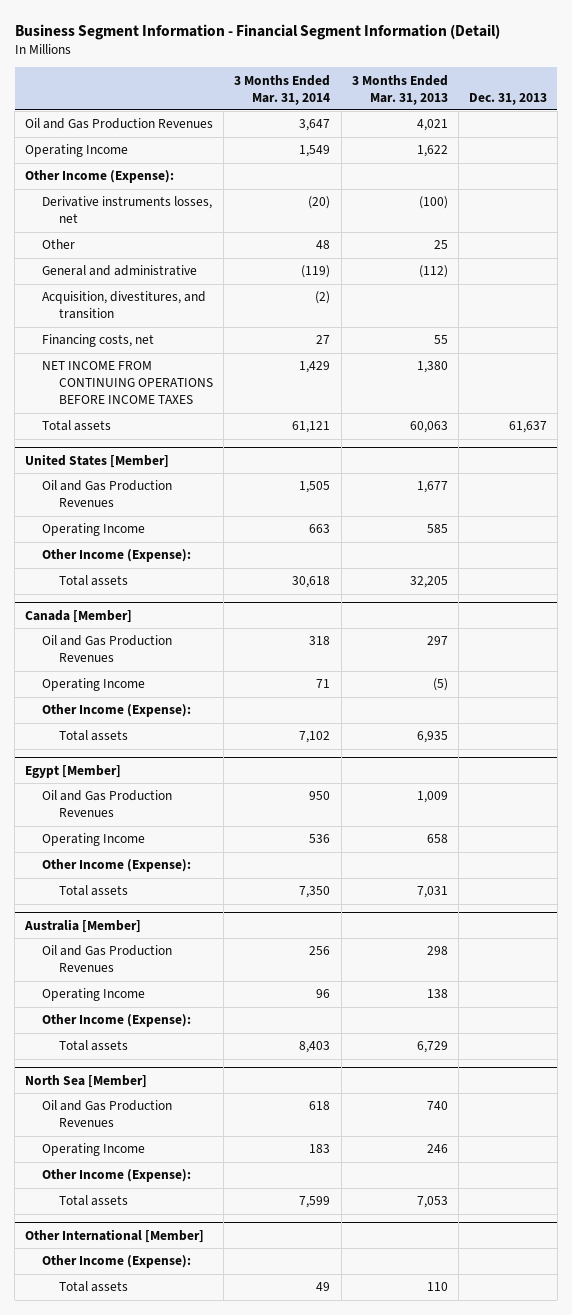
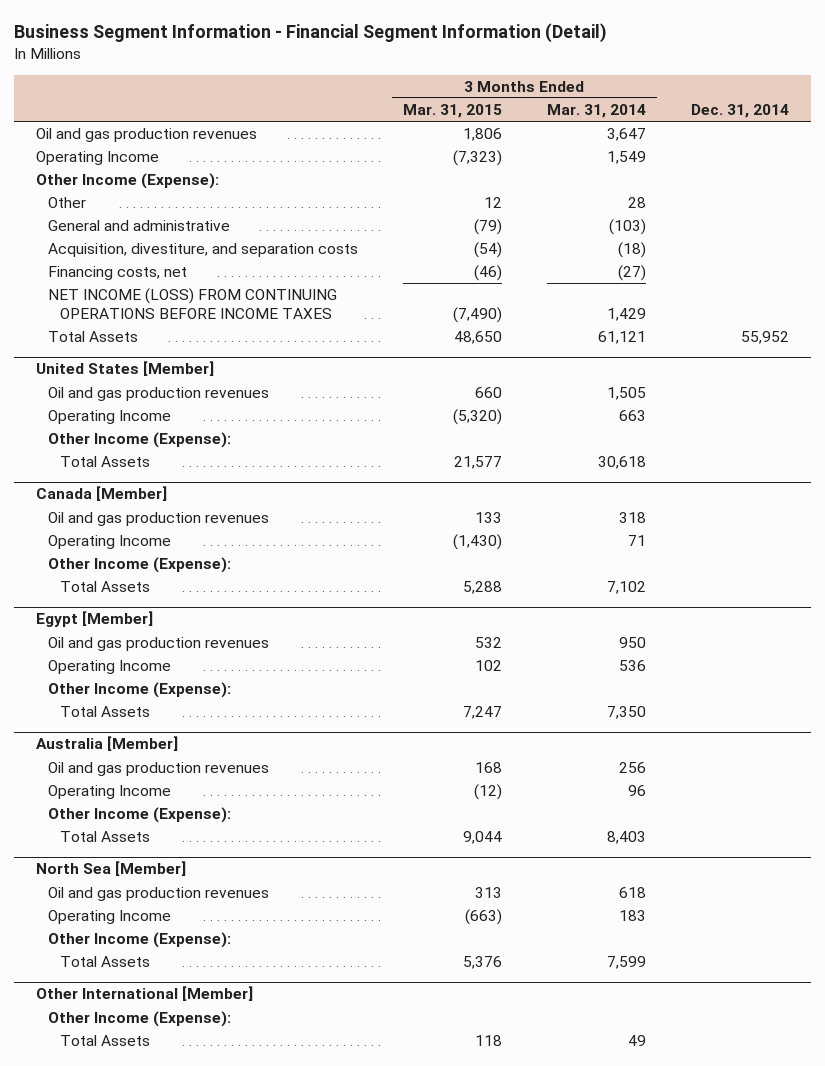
- | 3 Months Ended Mar. 31, 2014 | 3 Months Ended Mar. 31, 2013 | Dec. 31, 2013
+ | 3 Months Ended Mar. 31, 2015 | 3 Months Ended Mar. 31, 2014 | Dec. 31, 2014
- Oil and Gas Production Revenues | 3,647 | 4,021 |
+ Oil and gas production revenues | 1,806 | 3,647 |
- Derivative instruments losses, net | (20) | (100) |
- Other | 48 | 25 |
- General and administrative | (119) | (112) |
- Acquisition, divestitures, and transition | (2) | |
- Financing costs, net | 27 | 55 |
- NET INCOME FROM CONTINUING OPERATIONS BEFORE INCOME TAXES | 1,429 | 1,380 |
- Total assets | 61,121 | 60,063 | 61,637
+ Other | 12 | 28 |
+ General and administrative | (79) | (103) |
+ Acquisition, divestiture, and separation costs | (54) | (18) |
+ Financing costs, net | (46) | (27) |
+ NET INCOME (LOSS) FROM CONTINUING OPERATIONS BEFORE INCOME TAXES | (7,490) | 1,429 |
+ Total Assets | 48,650 | 61,121 | 55,952
@ United States [Member]
- Oil and Gas Production Revenues | 1,505 | 1,677 |
+ Oil and gas production revenues | 660 | 1,505 |
- Total assets | 30,618 | 32,205 |
+ Total Assets | 21,577 | 30,618 |
@ Canada [Member]
- Oil and Gas Production Revenues | 318 | 297 |
+ Oil and gas production revenues | 133 | 318 |
- Total assets | 7,102 | 6,935 |
+ Total Assets | 5,288 | 7,102 |
@ Egypt [Member]
- Oil and Gas Production Revenues | 950 | 1,009 |
+ Oil and gas production revenues | 532 | 950 |
- Total assets | 7,350 | 7,031 |
+ Total Assets | 7,247 | 7,350 |
@ Australia [Member]
- Oil and Gas Production Revenues | 256 | 298 |
+ Oil and gas production revenues | 168 | 256 |
- Total assets | 8,403 | 6,729 |
+ Total Assets | 9,044 | 8,403 |
@ North Sea [Member]
- Oil and Gas Production Revenues | 618 | 740 |
+ Oil and gas production revenues | 313 | 618 |
- Total assets | 7,599 | 7,053 |
+ Total Assets | 5,376 | 7,599 |
@ Other International [Member]
- Total assets | 49 | 110 |
+ Total Assets | 118 | 49 |

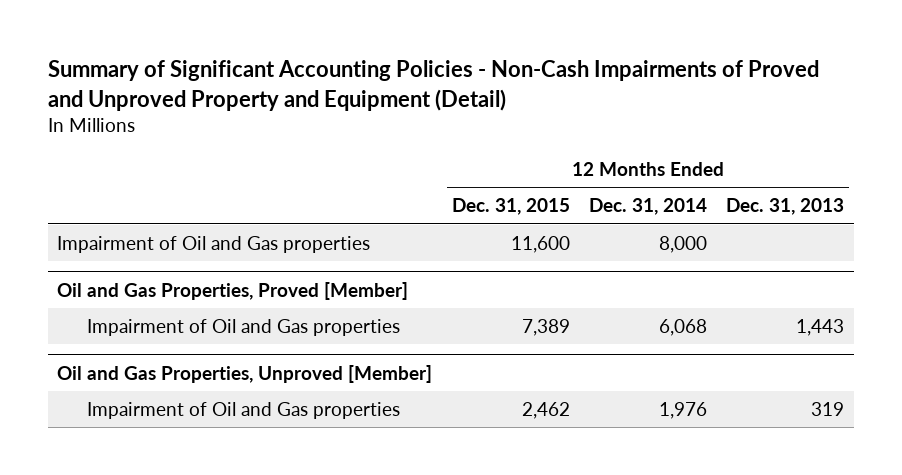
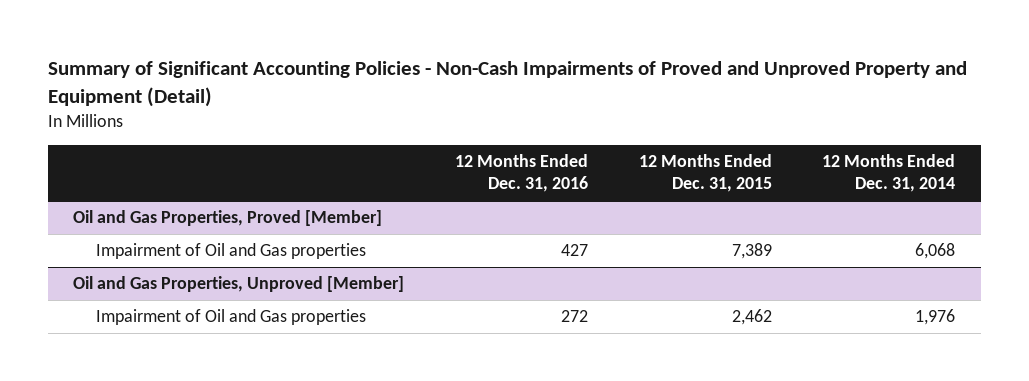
- | 12 Months Ended Dec. 31, 2015 | 12 Months Ended Dec. 31, 2014 | 12 Months Ended Dec. 31, 2013
+ | 12 Months Ended Dec. 31, 2016 | 12 Months Ended Dec. 31, 2015 | 12 Months Ended Dec. 31, 2014
- Impairment of Oil and Gas properties | 11,600 | 8,000 |

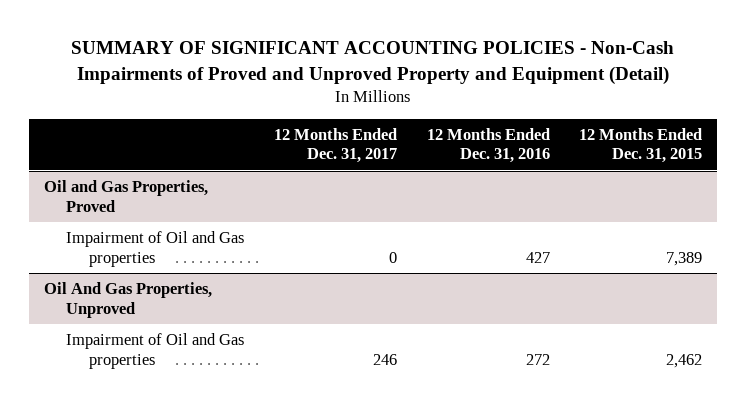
- Summary of Significant Accounting Policies - Non-Cash Impairments of Proved and Unproved Property and Equipment (Detail)
+ SUMMARY OF SIGNIFICANT ACCOUNTING POLICIES - Non-Cash Impairments of Proved and Unproved Property and Equipment (Detail)
- | 12 Months Ended Dec. 31, 2016 | 12 Months Ended Dec. 31, 2015 | 12 Months Ended Dec. 31, 2014
+ | 12 Months Ended Dec. 31, 2017 | 12 Months Ended Dec. 31, 2016 | 12 Months Ended Dec. 31, 2015
- Oil and Gas Properties, Proved [Member]
+ Oil and Gas Properties, Proved
- Oil and Gas Properties, Unproved [Member]
+ Oil And Gas Properties, Unproved

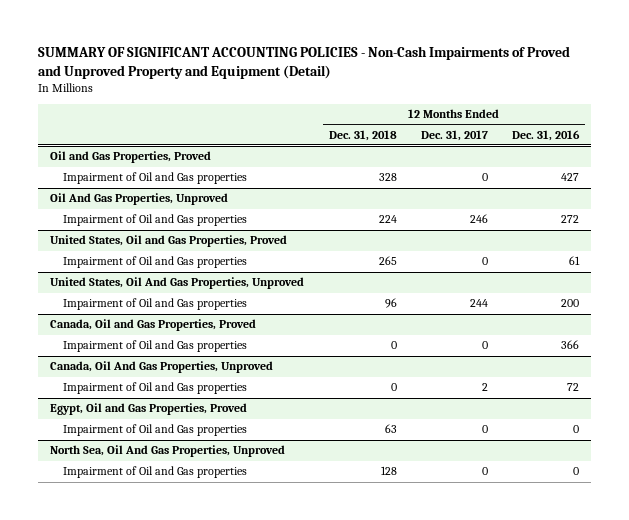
- | 12 Months Ended Dec. 31, 2017 | 12 Months Ended Dec. 31, 2016 | 12 Months Ended Dec. 31, 2015
+ | 12 Months Ended Dec. 31, 2018 | 12 Months Ended Dec. 31, 2017 | 12 Months Ended Dec. 31, 2016
+ United States, Oil and Gas Properties, Proved
+ Impairment of Oil and Gas properties | 265 | 0 | 61
+ United States, Oil And Gas Properties, Unproved
+ Impairment of Oil and Gas properties | 96 | 244 | 200
+ Canada, Oil and Gas Properties, Proved
+ Impairment of Oil and Gas properties | 0 | 0 | 366
+ Canada, Oil And Gas Properties, Unproved
+ Impairment of Oil and Gas properties | 0 | 2 | 72
+ Egypt, Oil and Gas Properties, Proved
+ Impairment of Oil and Gas properties | 63 | 0 | 0
+ North Sea, Oil And Gas Properties, Unproved
+ Impairment of Oil and Gas properties | 128 | 0 | 0

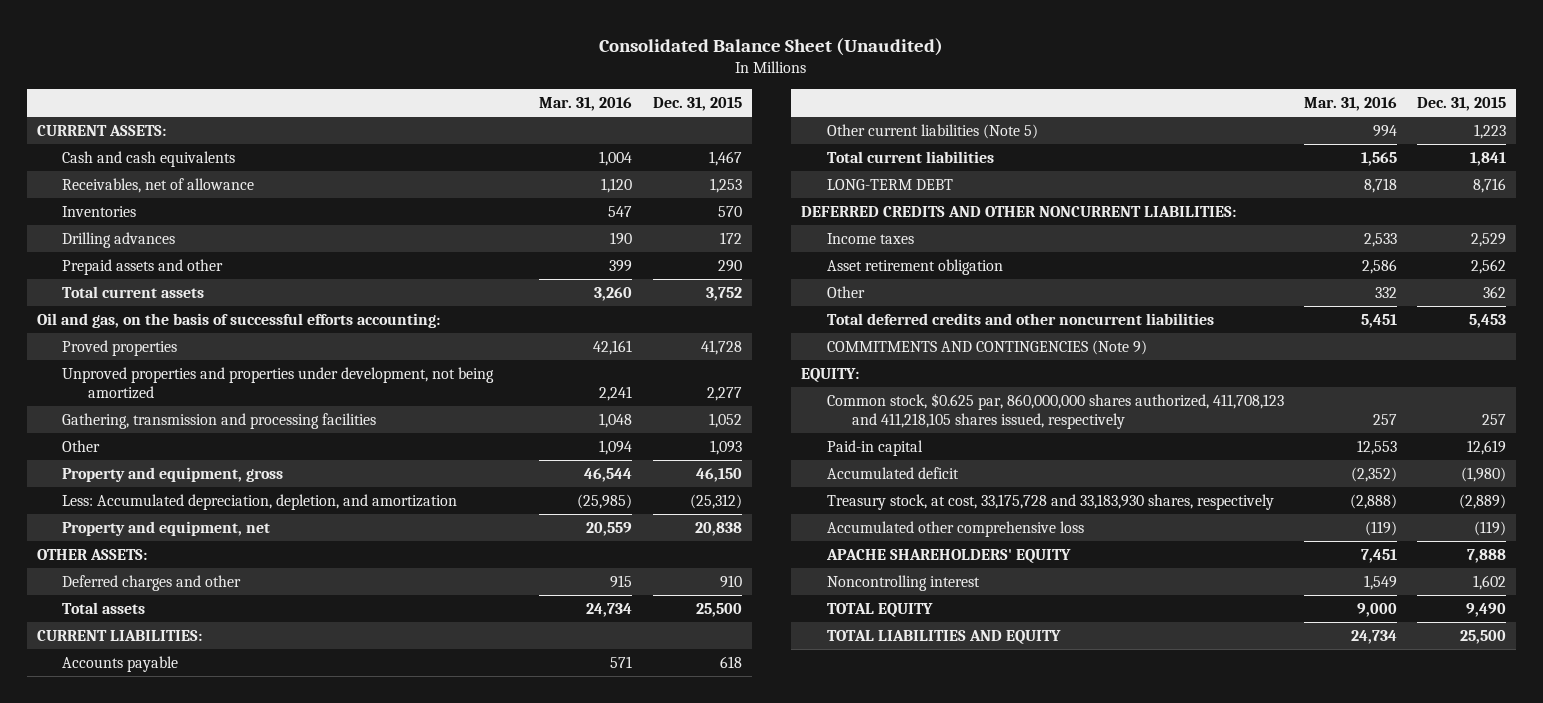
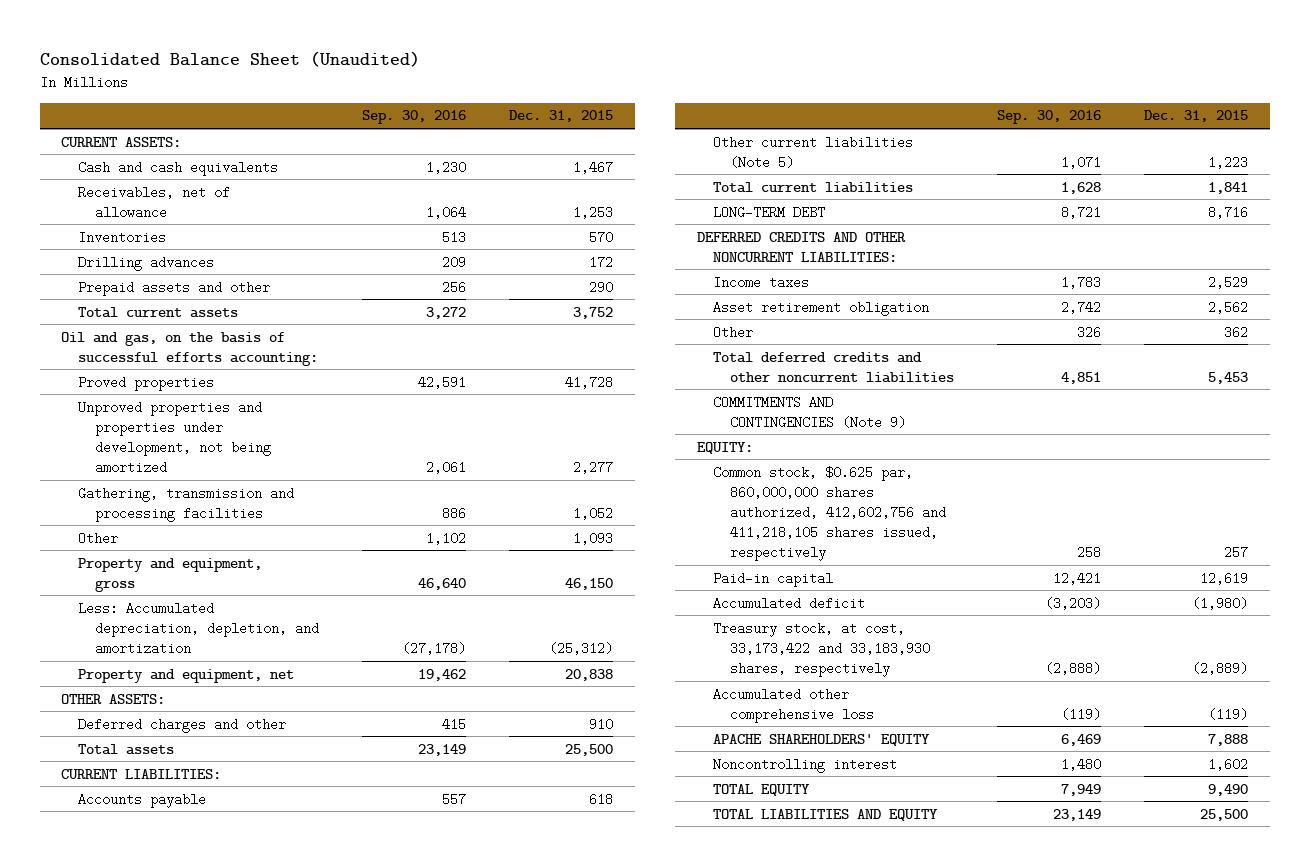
- | Mar. 31, 2016 | Dec. 31, 2015
+ | Sep. 30, 2016 | Dec. 31, 2015
- Common stock, $0.625 par, 860,000,000 shares authorized, 411,708,123 and 411,218,105 shares issued, respectively | 257 | 257
+ Common stock, $0.625 par, 860,000,000 shares authorized, 412,602,756 and 411,218,105 shares issued, respectively | 258 | 257
- Treasury stock, at cost, 33,175,728 and 33,183,930 shares, respectively | (2,888) | (2,889)
+ Treasury stock, at cost, 33,173,422 and 33,183,930 shares, respectively | (2,888) | (2,889)

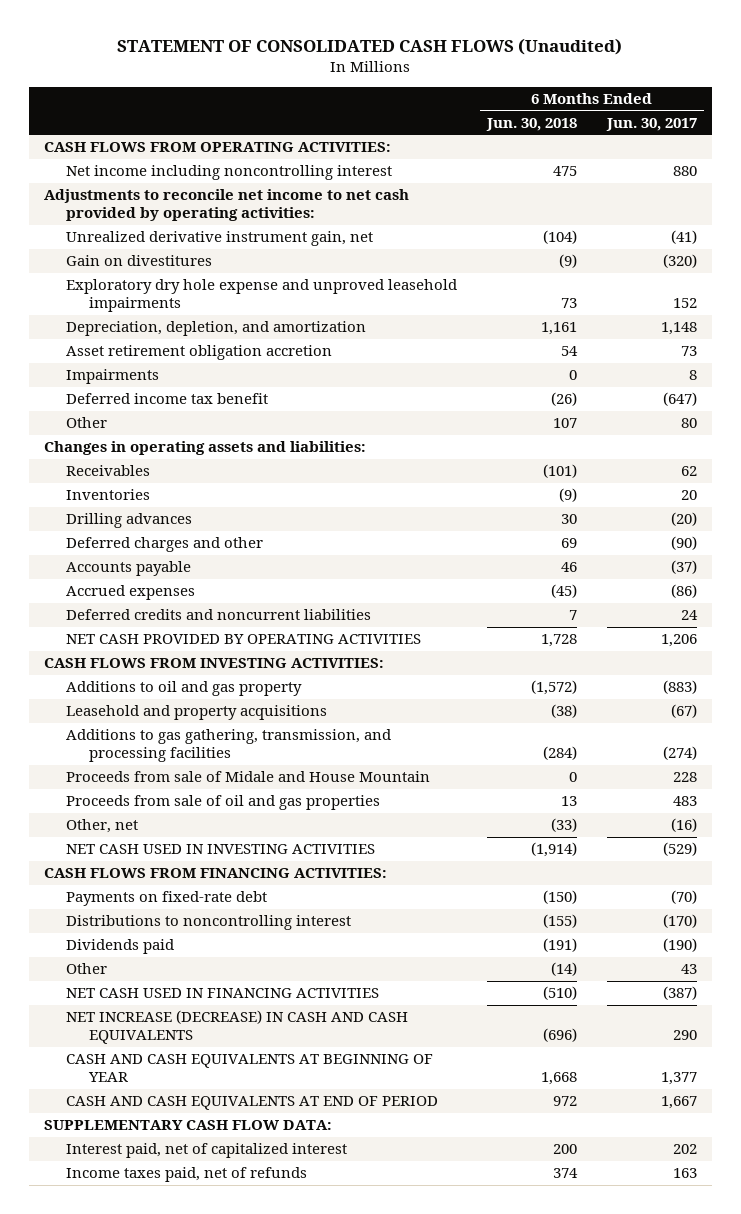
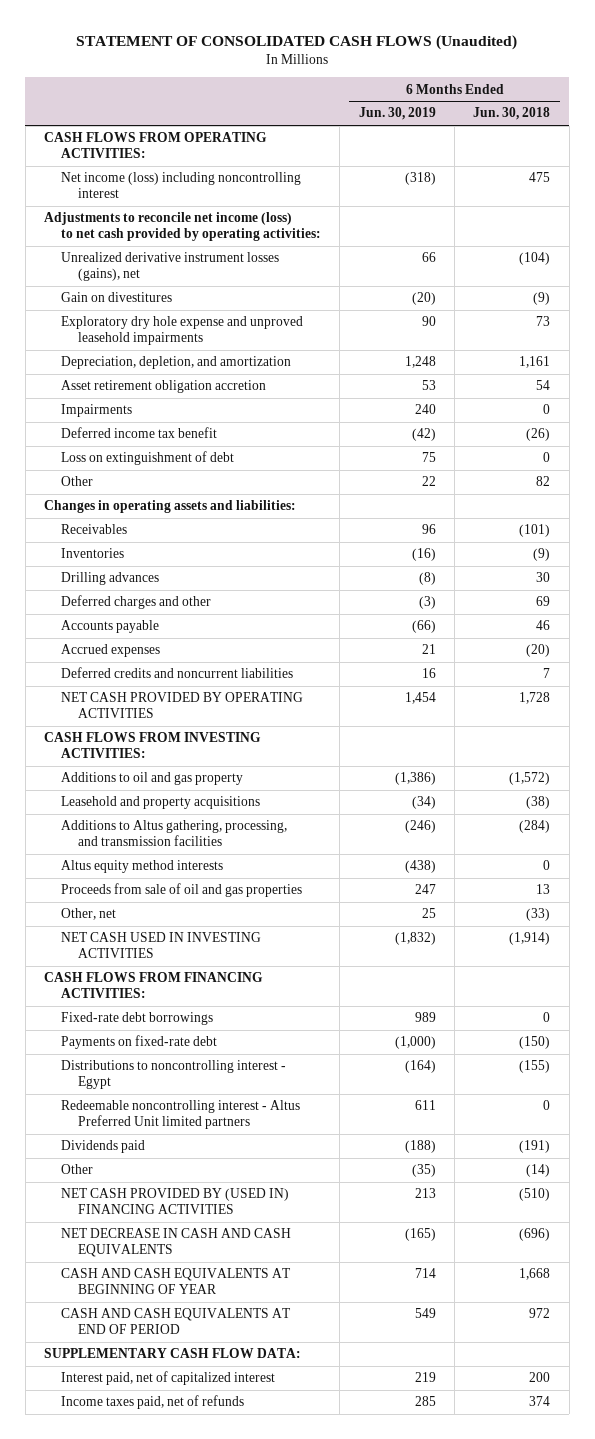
- | 6 Months Ended Jun. 30, 2018 | 6 Months Ended Jun. 30, 2017
+ | 6 Months Ended Jun. 30, 2019 | 6 Months Ended Jun. 30, 2018
- Net income including noncontrolling interest | 475 | 880
- Adjustments to reconcile net income to net cash provided by operating activities:
- Unrealized derivative instrument gain, net | (104) | (41)
+ Net income (loss) including noncontrolling interest | (318) | 475
+ Adjustments to reconcile net income (loss) to net cash provided by operating activities:
+ Unrealized derivative instrument losses (gains), net | 66 | (104)
- Other | 107 | 80
+ Loss on extinguishment of debt | 75 | 0
+ Other | 22 | 82
- Accrued expenses | (45) | (86)
+ Accrued expenses | 21 | (20)
- Additions to gas gathering, transmission, and processing facilities | (284) | (274)
- Proceeds from sale of Midale and House Mountain | 0 | 228
+ Additions to Altus gathering, processing, and transmission facilities | (246) | (284)
+ Altus equity method interests | (438) | 0
+ Fixed-rate debt borrowings | 989 | 0
- Distributions to noncontrolling interest | (155) | (170)
+ Distributions to noncontrolling interest - Egypt | (164) | (155)
+ Redeemable noncontrolling interest - Altus Preferred Unit limited partners | 611 | 0
- NET CASH USED IN FINANCING ACTIVITIES | (510) | (387)
- NET INCREASE (DECREASE) IN CASH AND CASH EQUIVALENTS | (696) | 290
+ NET CASH PROVIDED BY (USED IN) FINANCING ACTIVITIES | 213 | (510)
+ NET DECREASE IN CASH AND CASH EQUIVALENTS | (165) | (696)

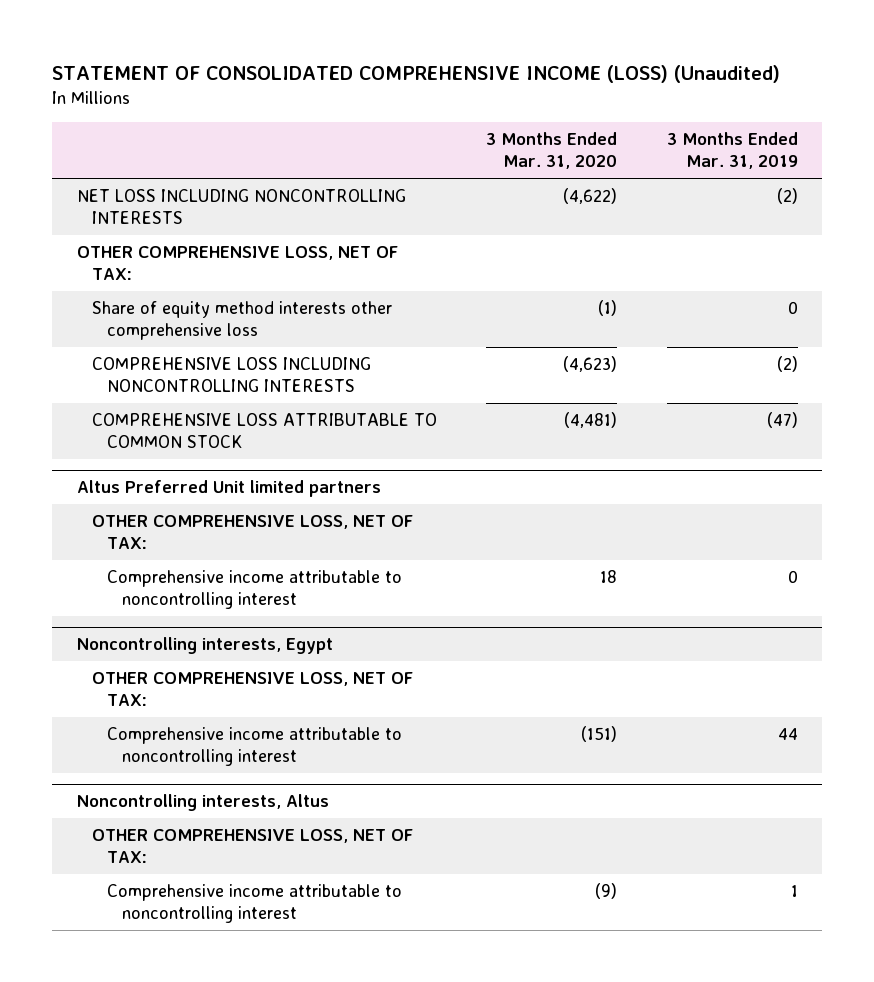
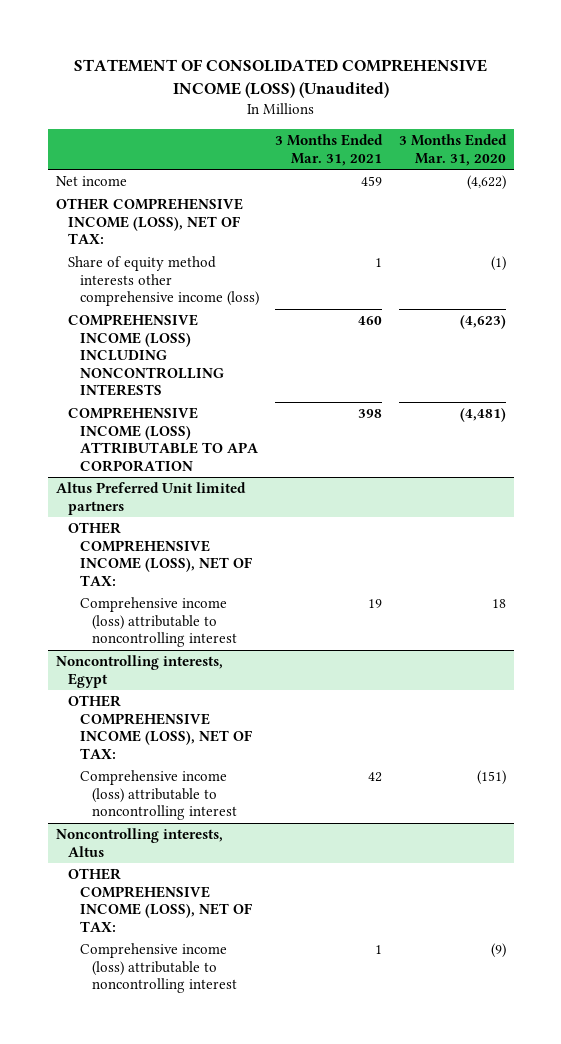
- | 3 Months Ended Mar. 31, 2020 | 3 Months Ended Mar. 31, 2019
+ | 3 Months Ended Mar. 31, 2021 | 3 Months Ended Mar. 31, 2020
- NET LOSS INCLUDING NONCONTROLLING INTERESTS | (4,622) | (2)
- OTHER COMPREHENSIVE LOSS, NET OF TAX:
- Share of equity method interests other comprehensive loss | (1) | 0
- COMPREHENSIVE LOSS INCLUDING NONCONTROLLING INTERESTS | (4,623) | (2)
- COMPREHENSIVE LOSS ATTRIBUTABLE TO COMMON STOCK | (4,481) | (47)
+ Net income | 459 | (4,622)
+ OTHER COMPREHENSIVE INCOME (LOSS), NET OF TAX:
+ Share of equity method interests other comprehensive income (loss) | 1 | (1)
+ COMPREHENSIVE INCOME (LOSS) INCLUDING NONCONTROLLING INTERESTS | 460 | (4,623)
+ COMPREHENSIVE INCOME (LOSS) ATTRIBUTABLE TO APA CORPORATION | 398 | (4,481)
@ Altus Preferred Unit limited partners
- OTHER COMPREHENSIVE LOSS, NET OF TAX:
- Comprehensive income attributable to noncontrolling interest | 18 | 0
+ OTHER COMPREHENSIVE INCOME (LOSS), NET OF TAX:
+ Comprehensive income (loss) attributable to noncontrolling interest | 19 | 18
@ Noncontrolling interests, Egypt
- OTHER COMPREHENSIVE LOSS, NET OF TAX:
- Comprehensive income attributable to noncontrolling interest | (151) | 44
+ OTHER COMPREHENSIVE INCOME (LOSS), NET OF TAX:
+ Comprehensive income (loss) attributable to noncontrolling interest | 42 | (151)
@ Noncontrolling interests, Altus
- OTHER COMPREHENSIVE LOSS, NET OF TAX:
- Comprehensive income attributable to noncontrolling interest | (9) | 1
+ OTHER COMPREHENSIVE INCOME (LOSS), NET OF TAX:
+ Comprehensive income (loss) attributable to noncontrolling interest | 1 | (9)

